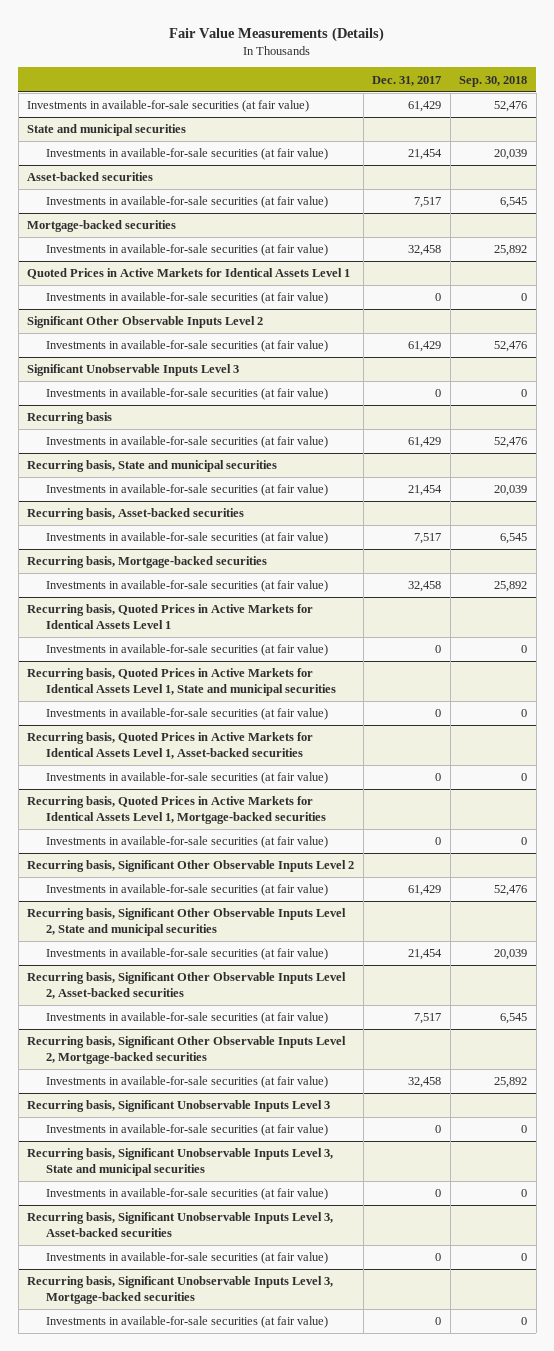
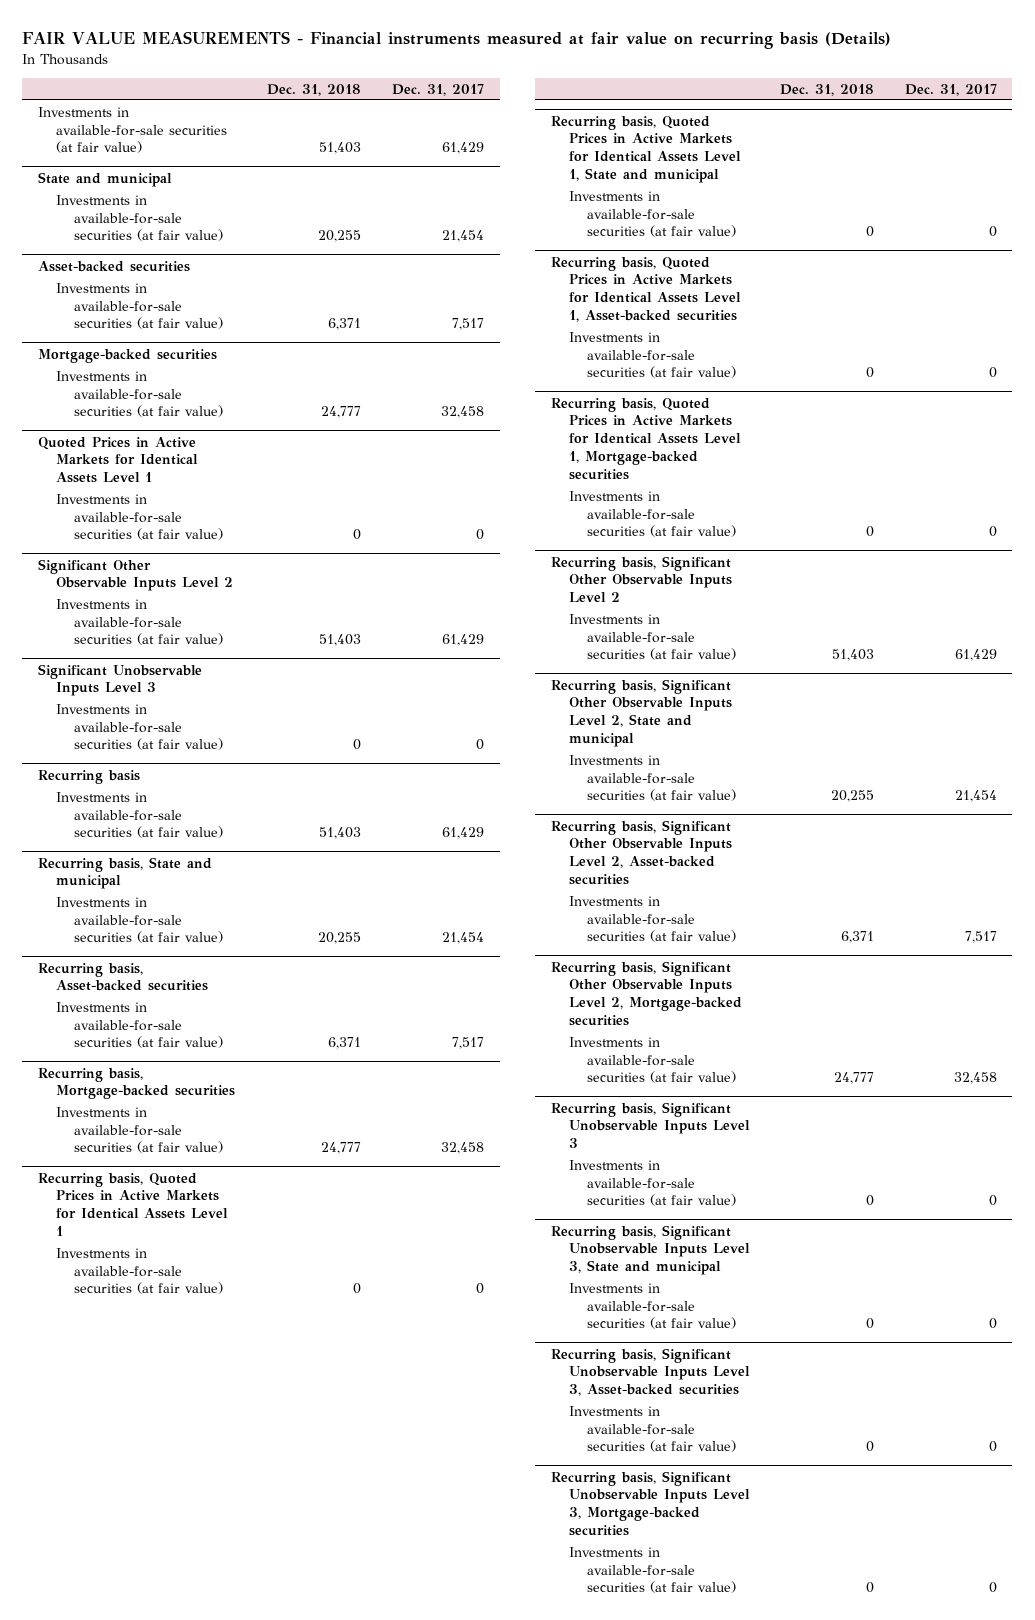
- Fair Value Measurements (Details)
+ FAIR VALUE MEASUREMENTS - Financial instruments measured at fair value on recurring basis (Details)
- | Dec. 31, 2017 | Sep. 30, 2018
+ | Dec. 31, 2018 | Dec. 31, 2017
- State and municipal securities
+ State and municipal
- Recurring basis, State and municipal securities
+ Recurring basis, State and municipal
- Recurring basis, Quoted Prices in Active Markets for Identical Assets Level 1, State and municipal securities
+ Recurring basis, Quoted Prices in Active Markets for Identical Assets Level 1, State and municipal
- Recurring basis, Significant Other Observable Inputs Level 2, State and municipal securities
+ Recurring basis, Significant Other Observable Inputs Level 2, State and municipal
- Recurring basis, Significant Unobservable Inputs Level 3, State and municipal securities
+ Recurring basis, Significant Unobservable Inputs Level 3, State and municipal

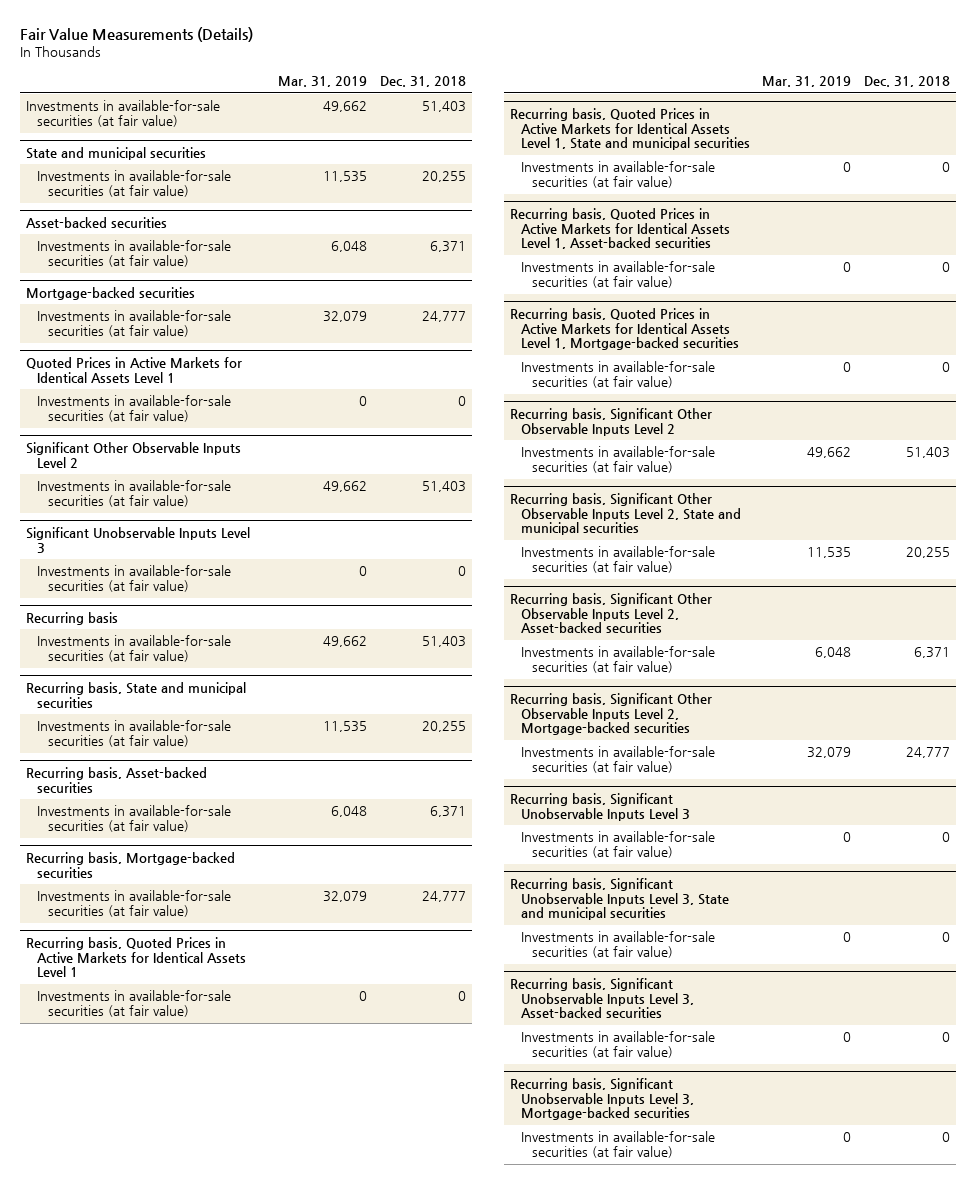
- FAIR VALUE MEASUREMENTS - Financial instruments measured at fair value on recurring basis (Details)
+ Fair Value Measurements (Details)
- | Dec. 31, 2018 | Dec. 31, 2017
+ | Mar. 31, 2019 | Dec. 31, 2018
- State and municipal
+ State and municipal securities
- Recurring basis, State and municipal
+ Recurring basis, State and municipal securities
- Recurring basis, Quoted Prices in Active Markets for Identical Assets Level 1, State and municipal
+ Recurring basis, Quoted Prices in Active Markets for Identical Assets Level 1, State and municipal securities
- Recurring basis, Significant Other Observable Inputs Level 2, State and municipal
+ Recurring basis, Significant Other Observable Inputs Level 2, State and municipal securities
- Recurring basis, Significant Unobservable Inputs Level 3, State and municipal
+ Recurring basis, Significant Unobservable Inputs Level 3, State and municipal securities

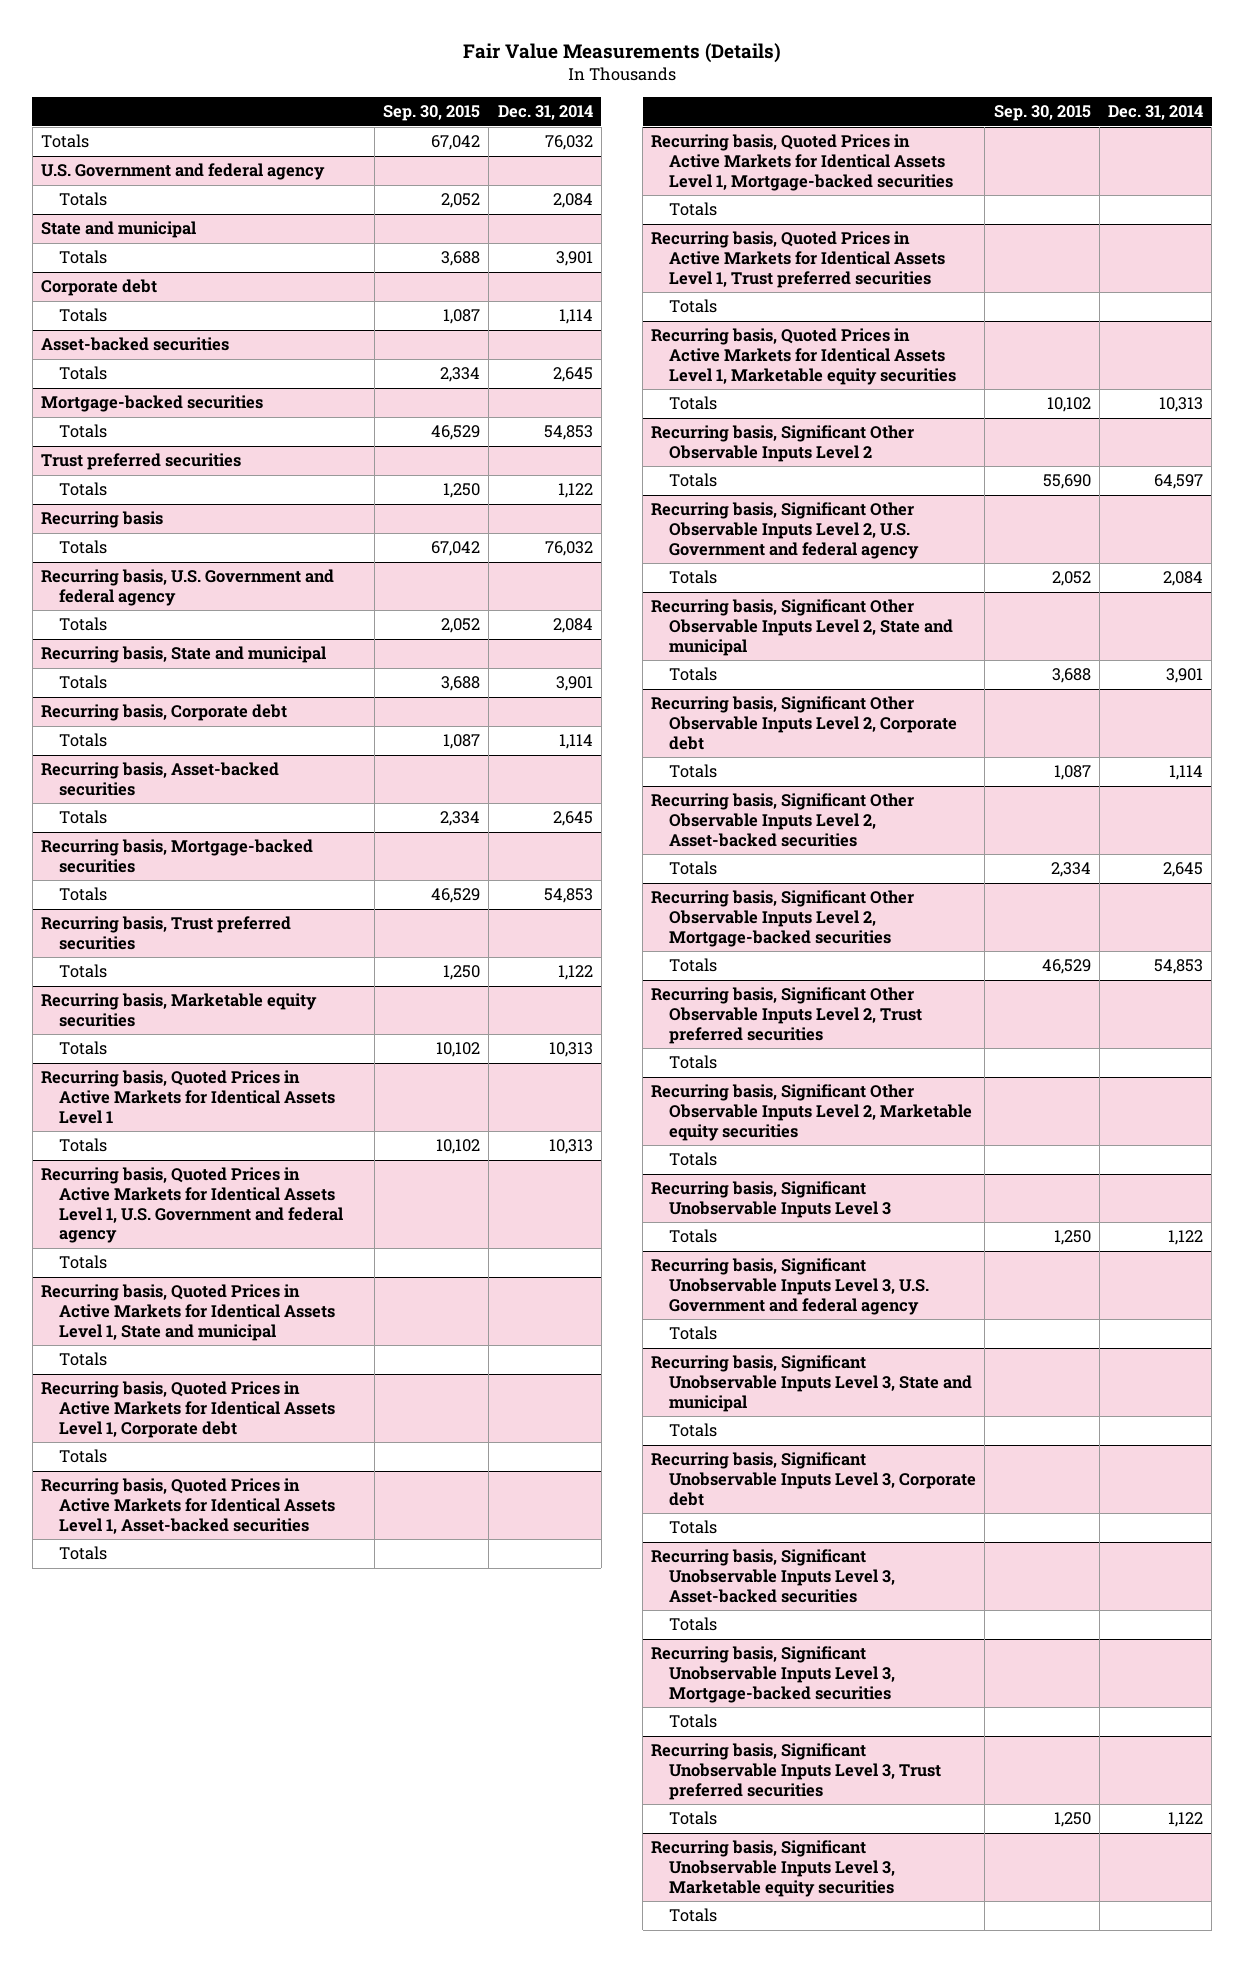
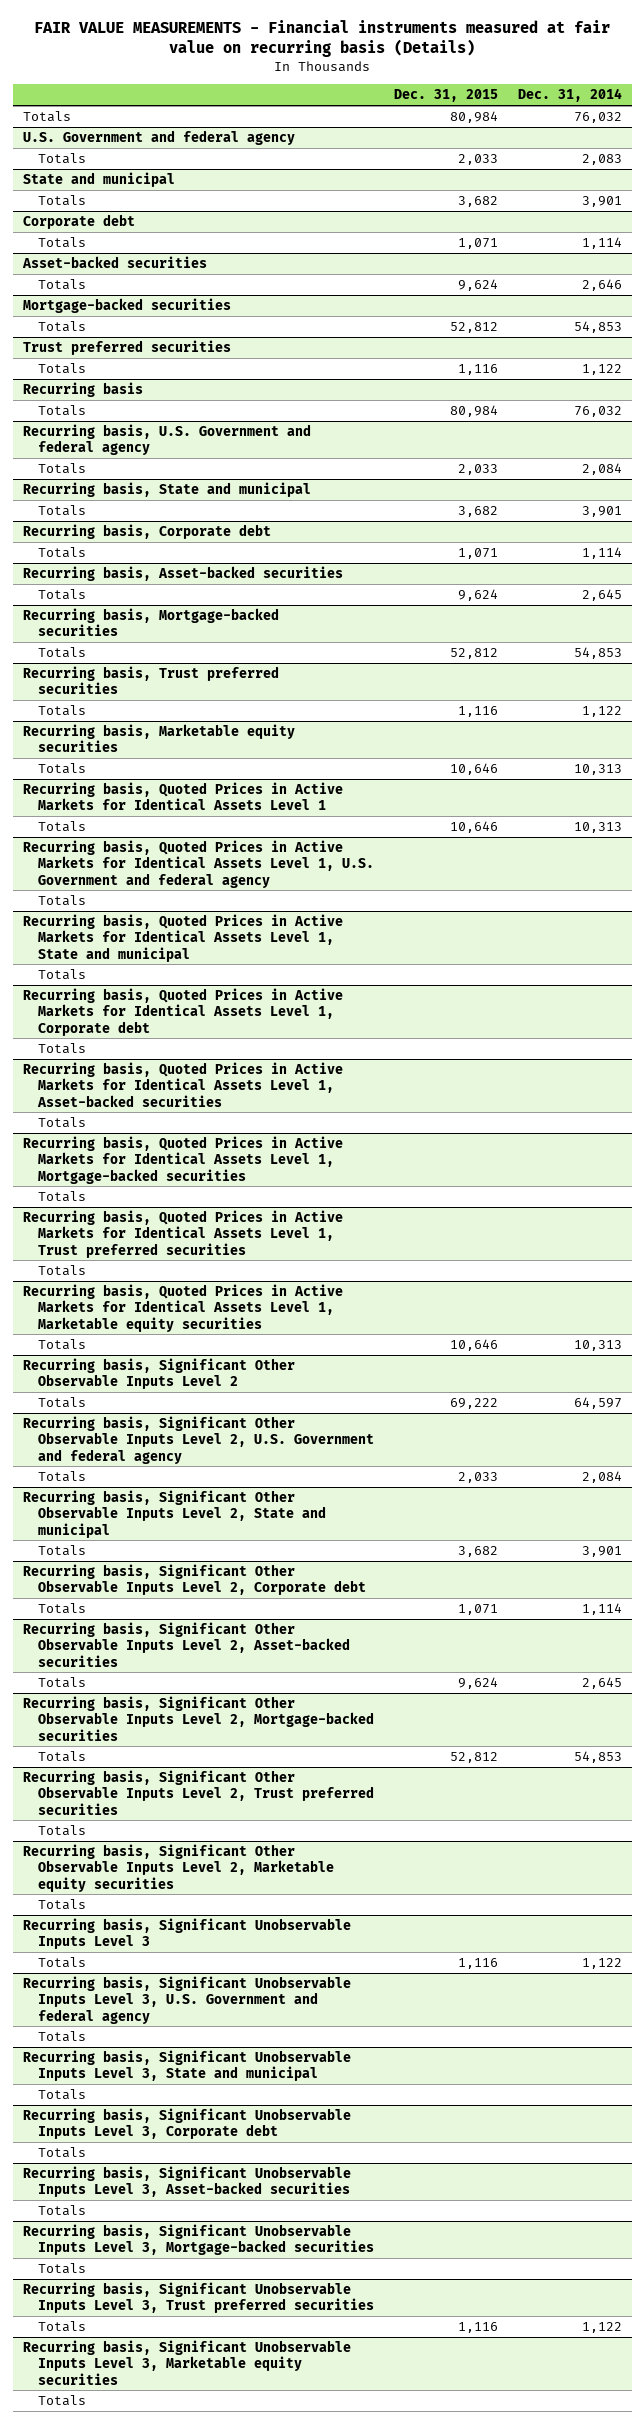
- Fair Value Measurements (Details)
+ FAIR VALUE MEASUREMENTS - Financial instruments measured at fair value on recurring basis (Details)
- | Sep. 30, 2015 | Dec. 31, 2014
+ | Dec. 31, 2015 | Dec. 31, 2014
@ U.S. Government and federal agency
- Totals | 2,052 | 2,084
+ Totals | 2,033 | 2,083
@ Asset-backed securities
- Totals | 2,334 | 2,645
+ Totals | 9,624 | 2,646

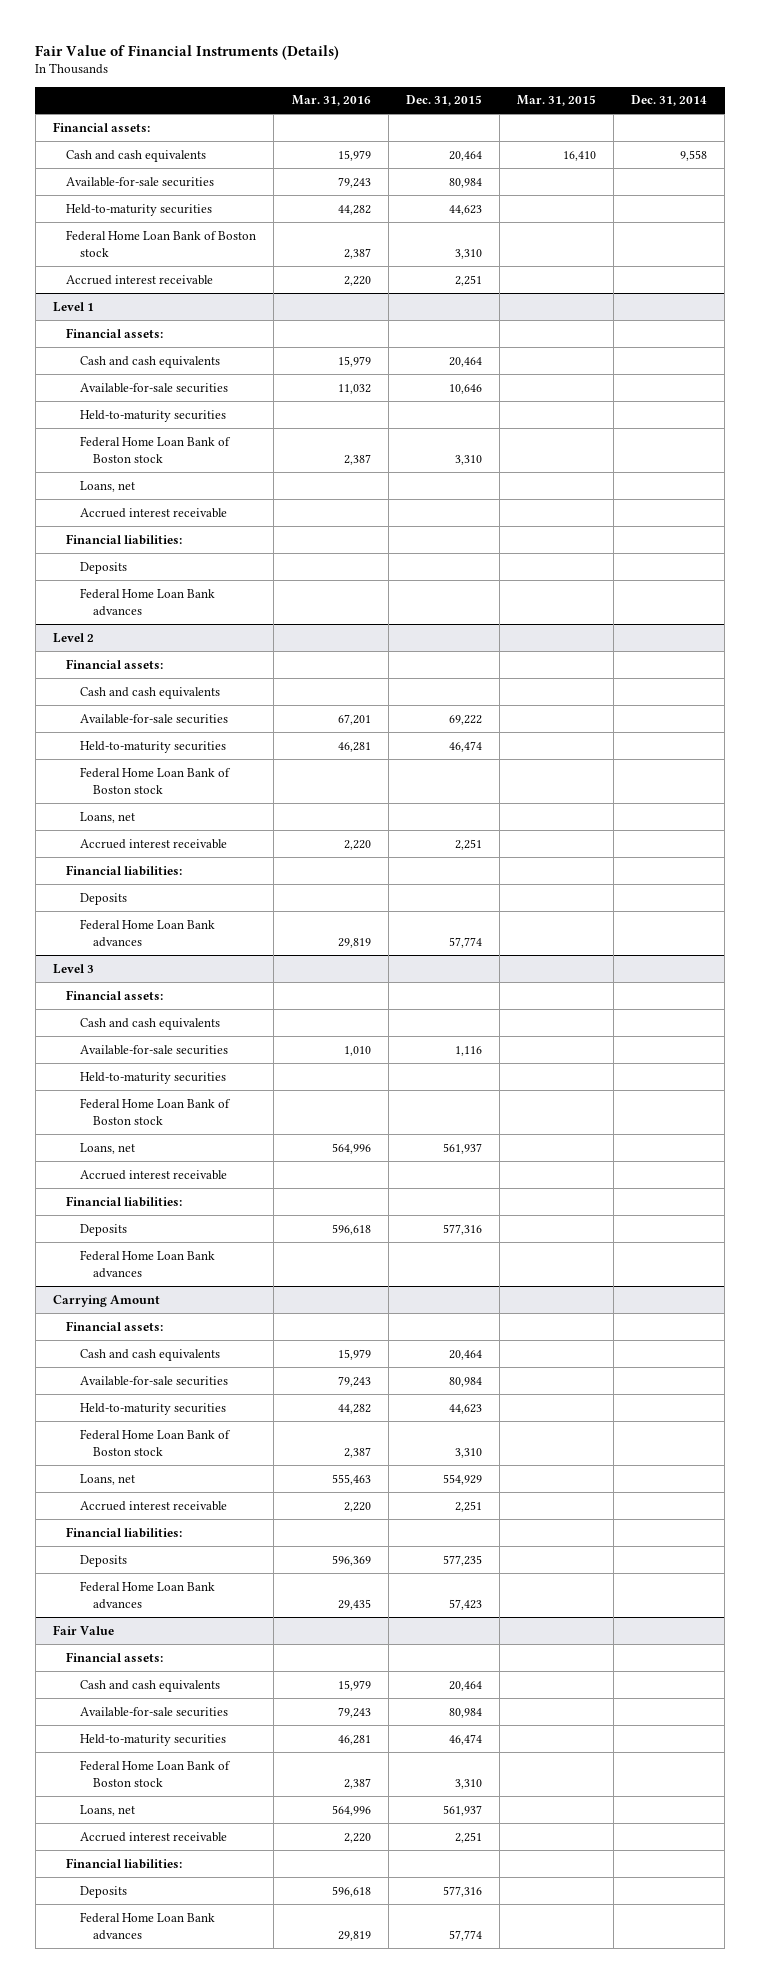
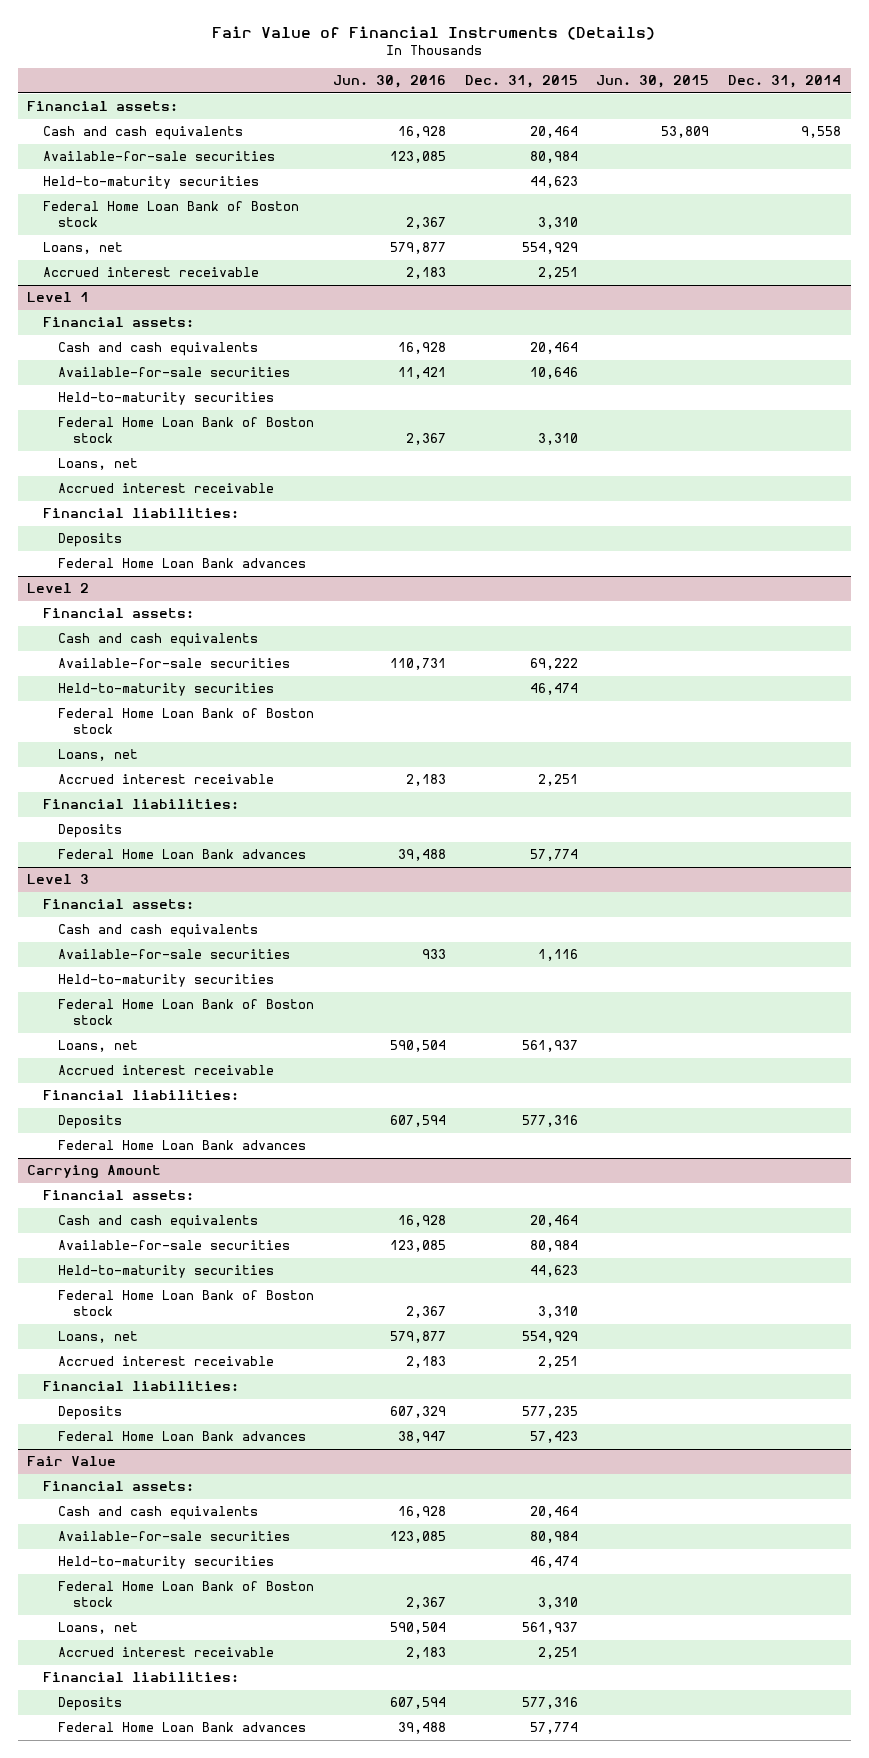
- | Mar. 31, 2016 | Dec. 31, 2015 | Mar. 31, 2015 | Dec. 31, 2014
+ | Jun. 30, 2016 | Dec. 31, 2015 | Jun. 30, 2015 | Dec. 31, 2014
+ Loans, net | 579,877 | 554,929 | |

